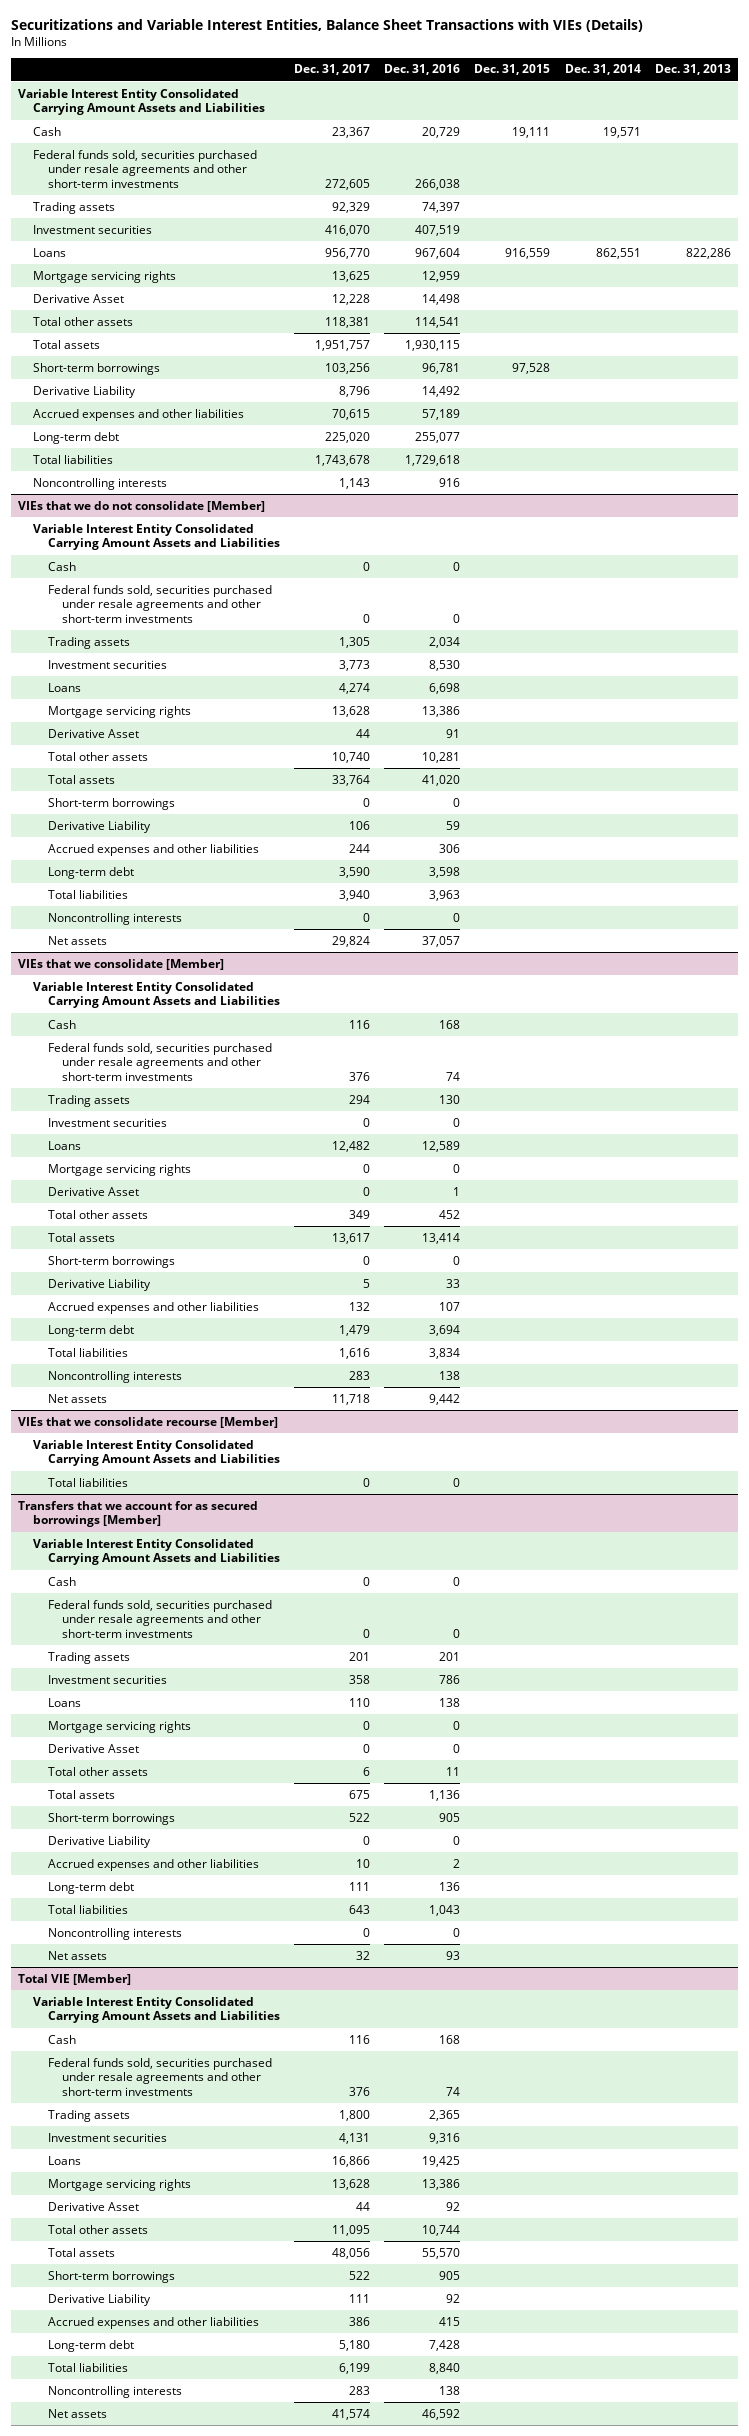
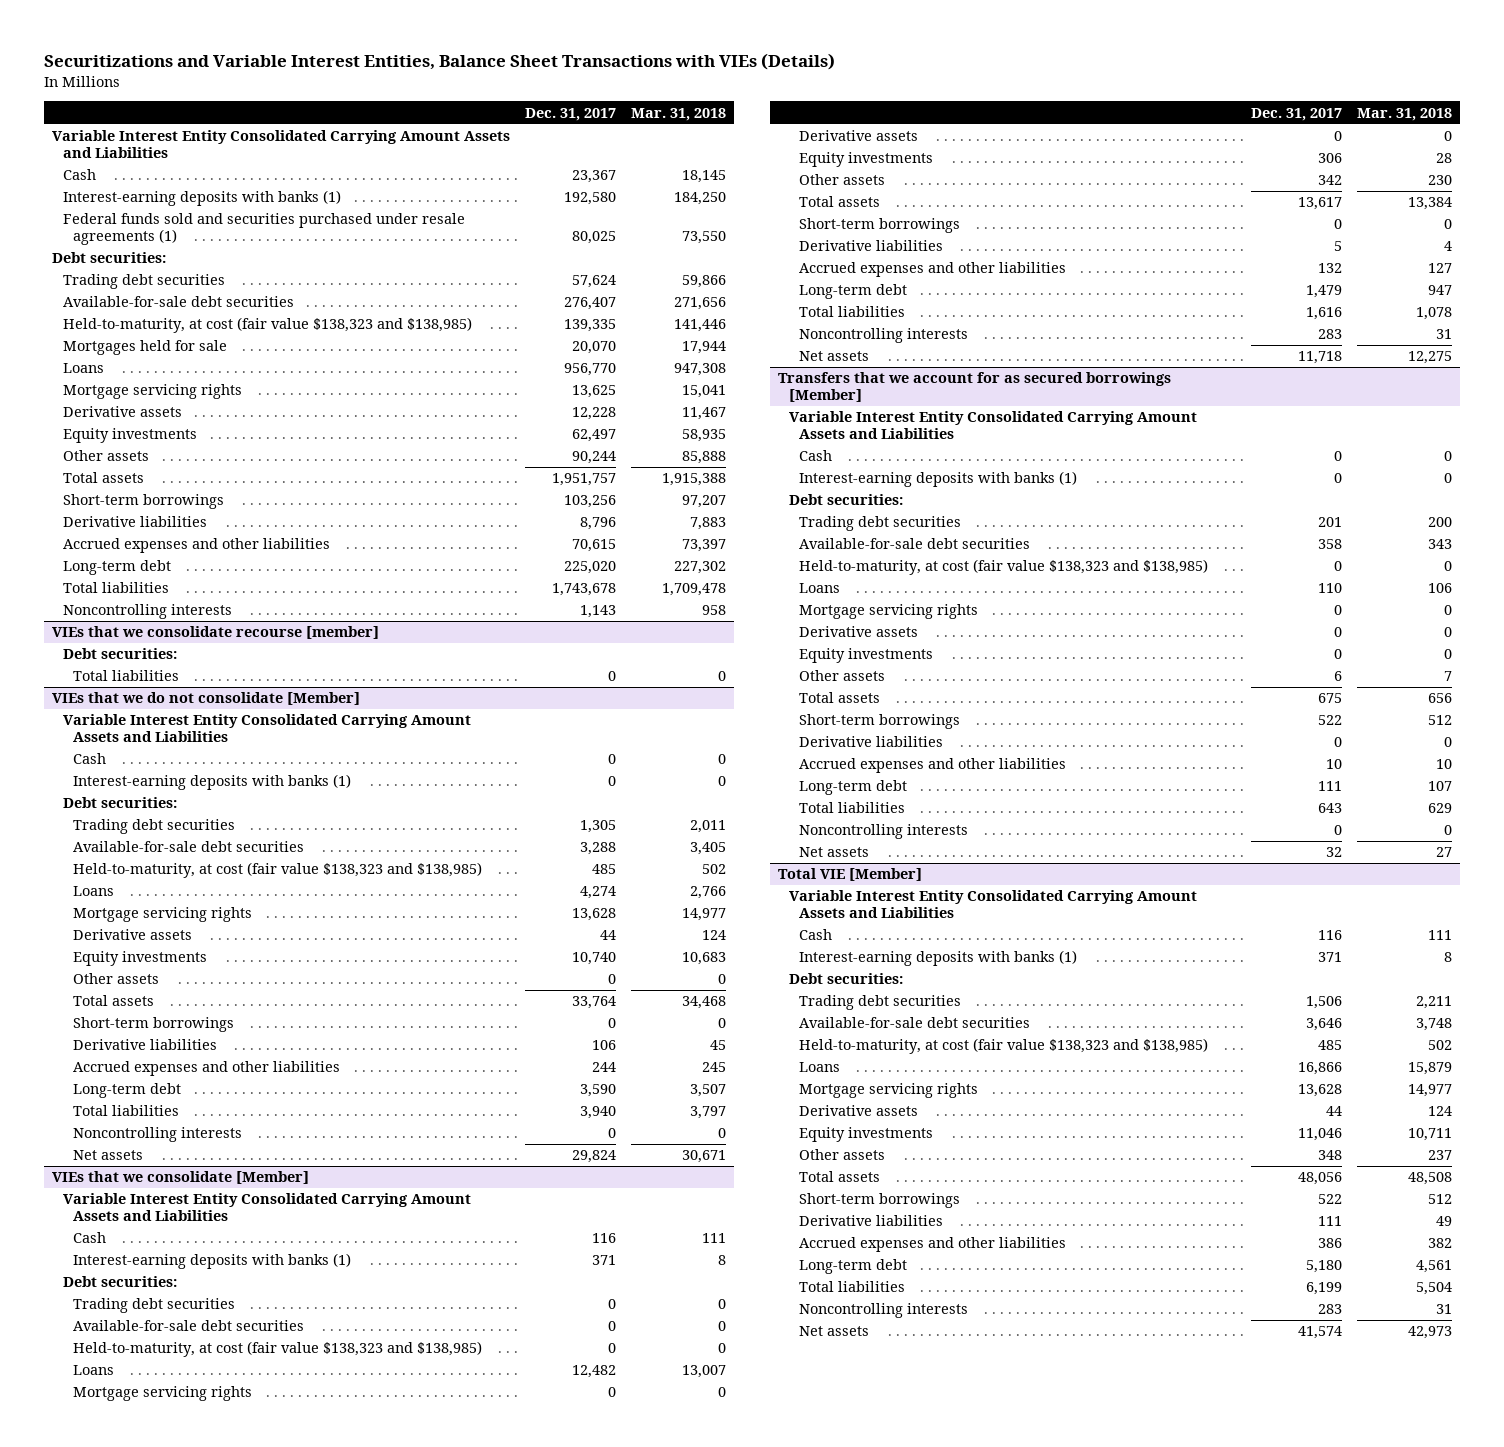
- | Dec. 31, 2017 | Dec. 31, 2016 | Dec. 31, 2015 | Dec. 31, 2014 | Dec. 31, 2013
+ | Dec. 31, 2017 | Mar. 31, 2018
- Federal funds sold, securities purchased under resale agreements and other short-term investments | 272,605 | 266,038 | | |
- Trading assets | 92,329 | 74,397 | | |
- Investment securities | 416,070 | 407,519 | | |
+ Interest-earning deposits with banks (1) | 192,580 | 184,250
+ Federal funds sold and securities purchased under resale agreements (1) | 80,025 | 73,550
+ Debt securities:
+ Trading debt securities | 57,624 | 59,866
+ Available-for-sale debt securities | 276,407 | 271,656
+ Held-to-maturity, at cost (fair value $138,323 and $138,985) | 139,335 | 141,446
+ Mortgages held for sale | 20,070 | 17,944
- Derivative Asset | 12,228 | 14,498 | | |
- Total other assets | 118,381 | 114,541 | | |
+ Derivative assets | 12,228 | 11,467
+ Equity investments | 62,497 | 58,935
+ Other assets | 90,244 | 85,888
- Derivative Liability | 8,796 | 14,492 | | |
+ Derivative liabilities | 8,796 | 7,883
+ VIEs that we consolidate recourse [member]
+ Debt securities:
+ Total liabilities | 0 | 0
@ VIEs that we do not consolidate [Member]
- Federal funds sold, securities purchased under resale agreements and other short-term investments | 0 | 0 | | |
- Trading assets | 1,305 | 2,034 | | |
- Investment securities | 3,773 | 8,530 | | |
+ Interest-earning deposits with banks (1) | 0 | 0
+ Debt securities:
+ Trading debt securities | 1,305 | 2,011
+ Available-for-sale debt securities | 3,288 | 3,405
+ Held-to-maturity, at cost (fair value $138,323 and $138,985) | 485 | 502
- Derivative Asset | 44 | 91 | | |
- Total other assets | 10,740 | 10,281 | | |
+ Derivative assets | 44 | 124
+ Equity investments | 10,740 | 10,683
+ Other assets | 0 | 0
- Derivative Liability | 106 | 59 | | |
+ Derivative liabilities | 106 | 45
@ VIEs that we consolidate [Member]
- Federal funds sold, securities purchased under resale agreements and other short-term investments | 376 | 74 | | |
- Trading assets | 294 | 130 | | |
- Investment securities | 0 | 0 | | |
+ Interest-earning deposits with banks (1) | 371 | 8
+ Debt securities:
+ Trading debt securities | 0 | 0
+ Available-for-sale debt securities | 0 | 0
+ Held-to-maturity, at cost (fair value $138,323 and $138,985) | 0 | 0
- Derivative Asset | 0 | 1 | | |
- Total other assets | 349 | 452 | | |
+ Derivative assets | 0 | 0
+ Equity investments | 306 | 28
+ Other assets | 342 | 230
- Derivative Liability | 5 | 33 | | |
+ Derivative liabilities | 5 | 4
- VIEs that we consolidate recourse [Member]
- Variable Interest Entity Consolidated Carrying Amount Assets and Liabilities
- Total liabilities | 0 | 0 | | |
@ Transfers that we account for as secured borrowings [Member]
- Federal funds sold, securities purchased under resale agreements and other short-term investments | 0 | 0 | | |
- Trading assets | 201 | 201 | | |
- Investment securities | 358 | 786 | | |
+ Interest-earning deposits with banks (1) | 0 | 0
+ Debt securities:
+ Trading debt securities | 201 | 200
+ Available-for-sale debt securities | 358 | 343
+ Held-to-maturity, at cost (fair value $138,323 and $138,985) | 0 | 0
- Derivative Asset | 0 | 0 | | |
- Total other assets | 6 | 11 | | |
+ Derivative assets | 0 | 0
+ Equity investments | 0 | 0
+ Other assets | 6 | 7
- Derivative Liability | 0 | 0 | | |
+ Derivative liabilities | 0 | 0
@ Total VIE [Member]
- Federal funds sold, securities purchased under resale agreements and other short-term investments | 376 | 74 | | |
- Trading assets | 1,800 | 2,365 | | |
- Investment securities | 4,131 | 9,316 | | |
+ Interest-earning deposits with banks (1) | 371 | 8
+ Debt securities:
+ Trading debt securities | 1,506 | 2,211
+ Available-for-sale debt securities | 3,646 | 3,748
+ Held-to-maturity, at cost (fair value $138,323 and $138,985) | 485 | 502
- Derivative Asset | 44 | 92 | | |
- Total other assets | 11,095 | 10,744 | | |
+ Derivative assets | 44 | 124
+ Equity investments | 11,046 | 10,711
+ Other assets | 348 | 237
- Derivative Liability | 111 | 92 | | |
+ Derivative liabilities | 111 | 49

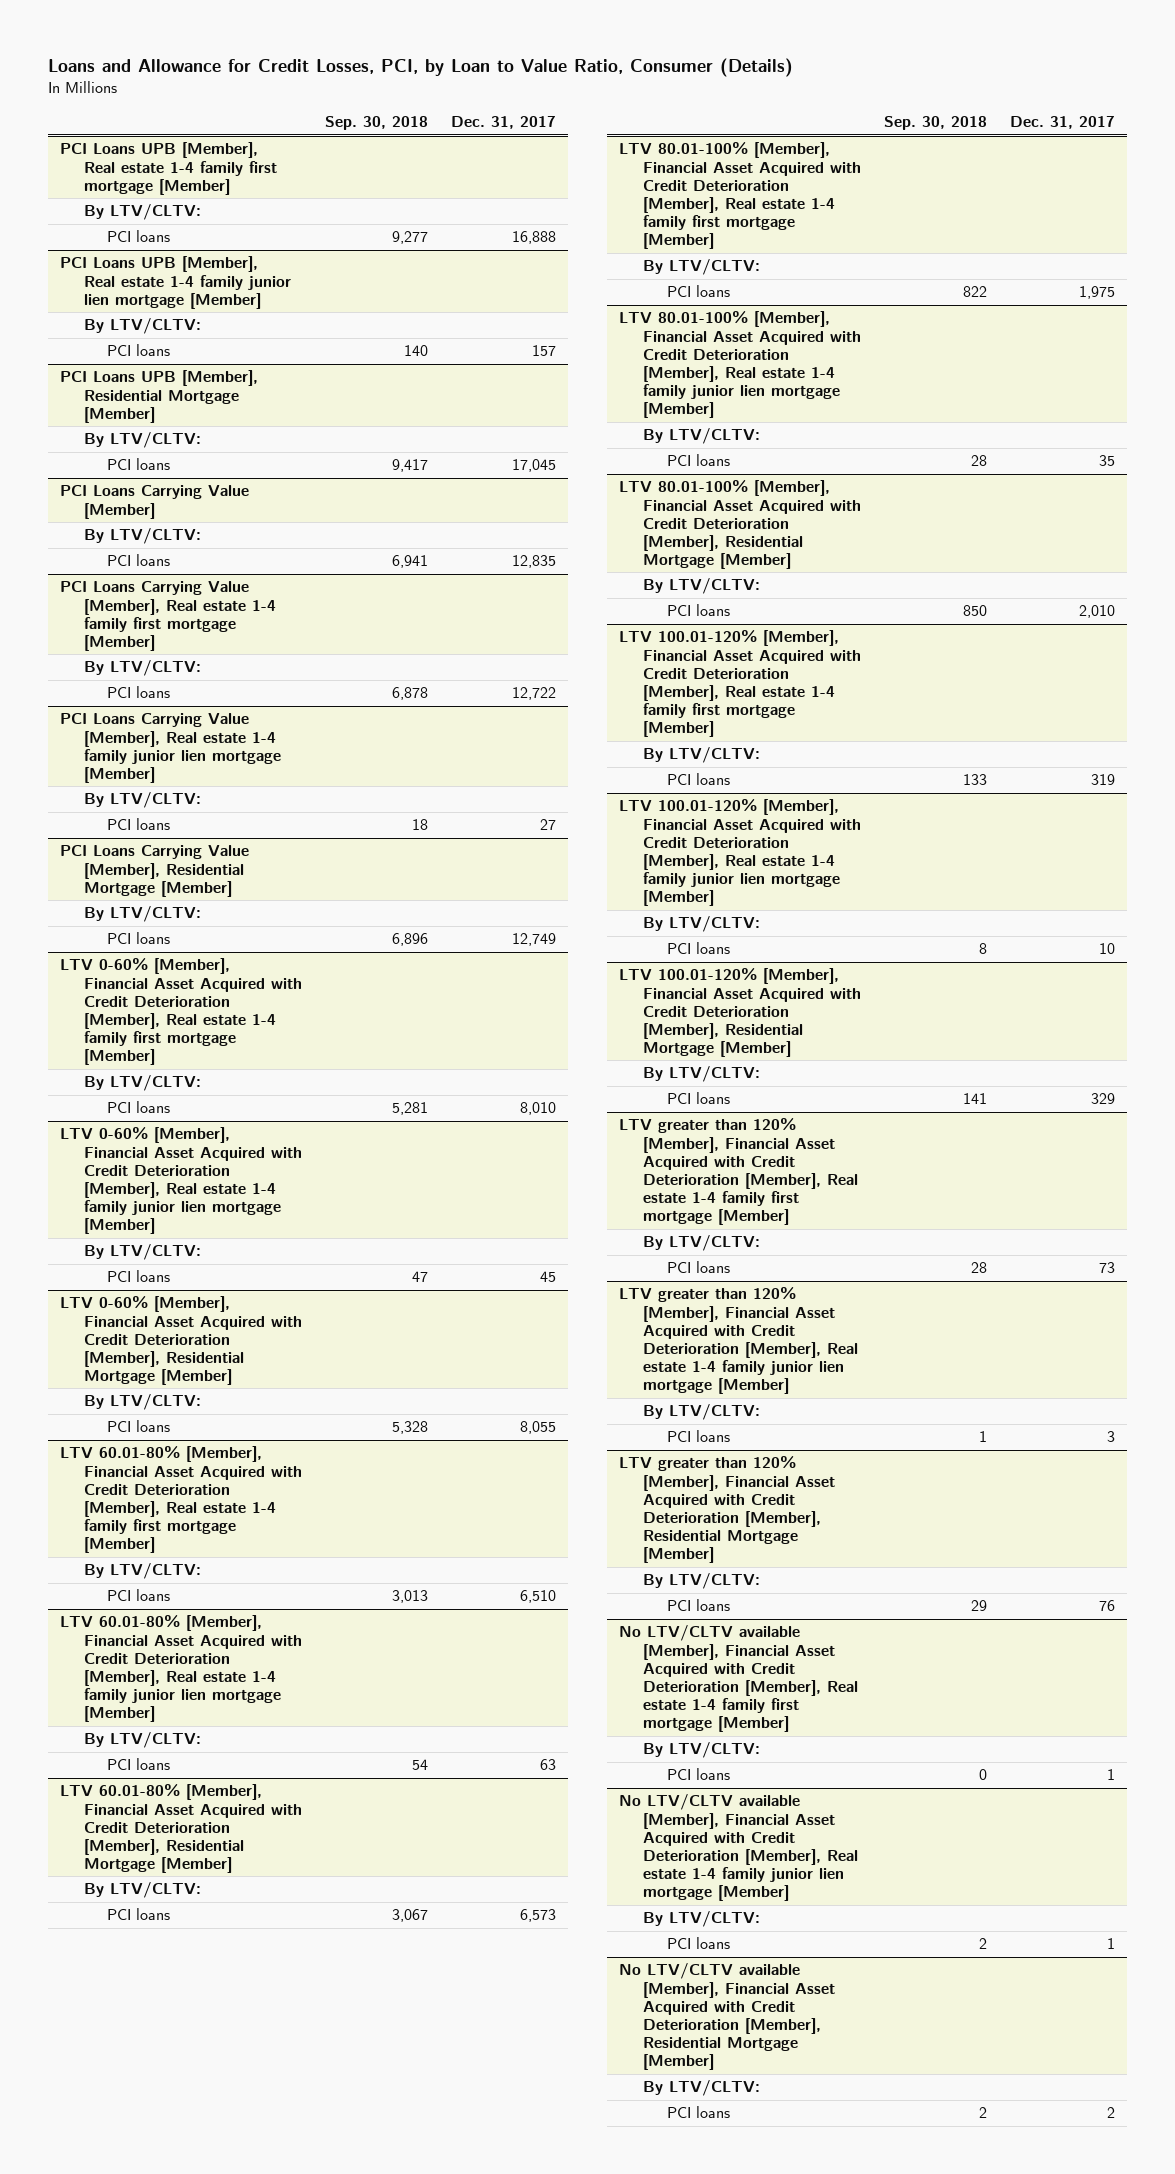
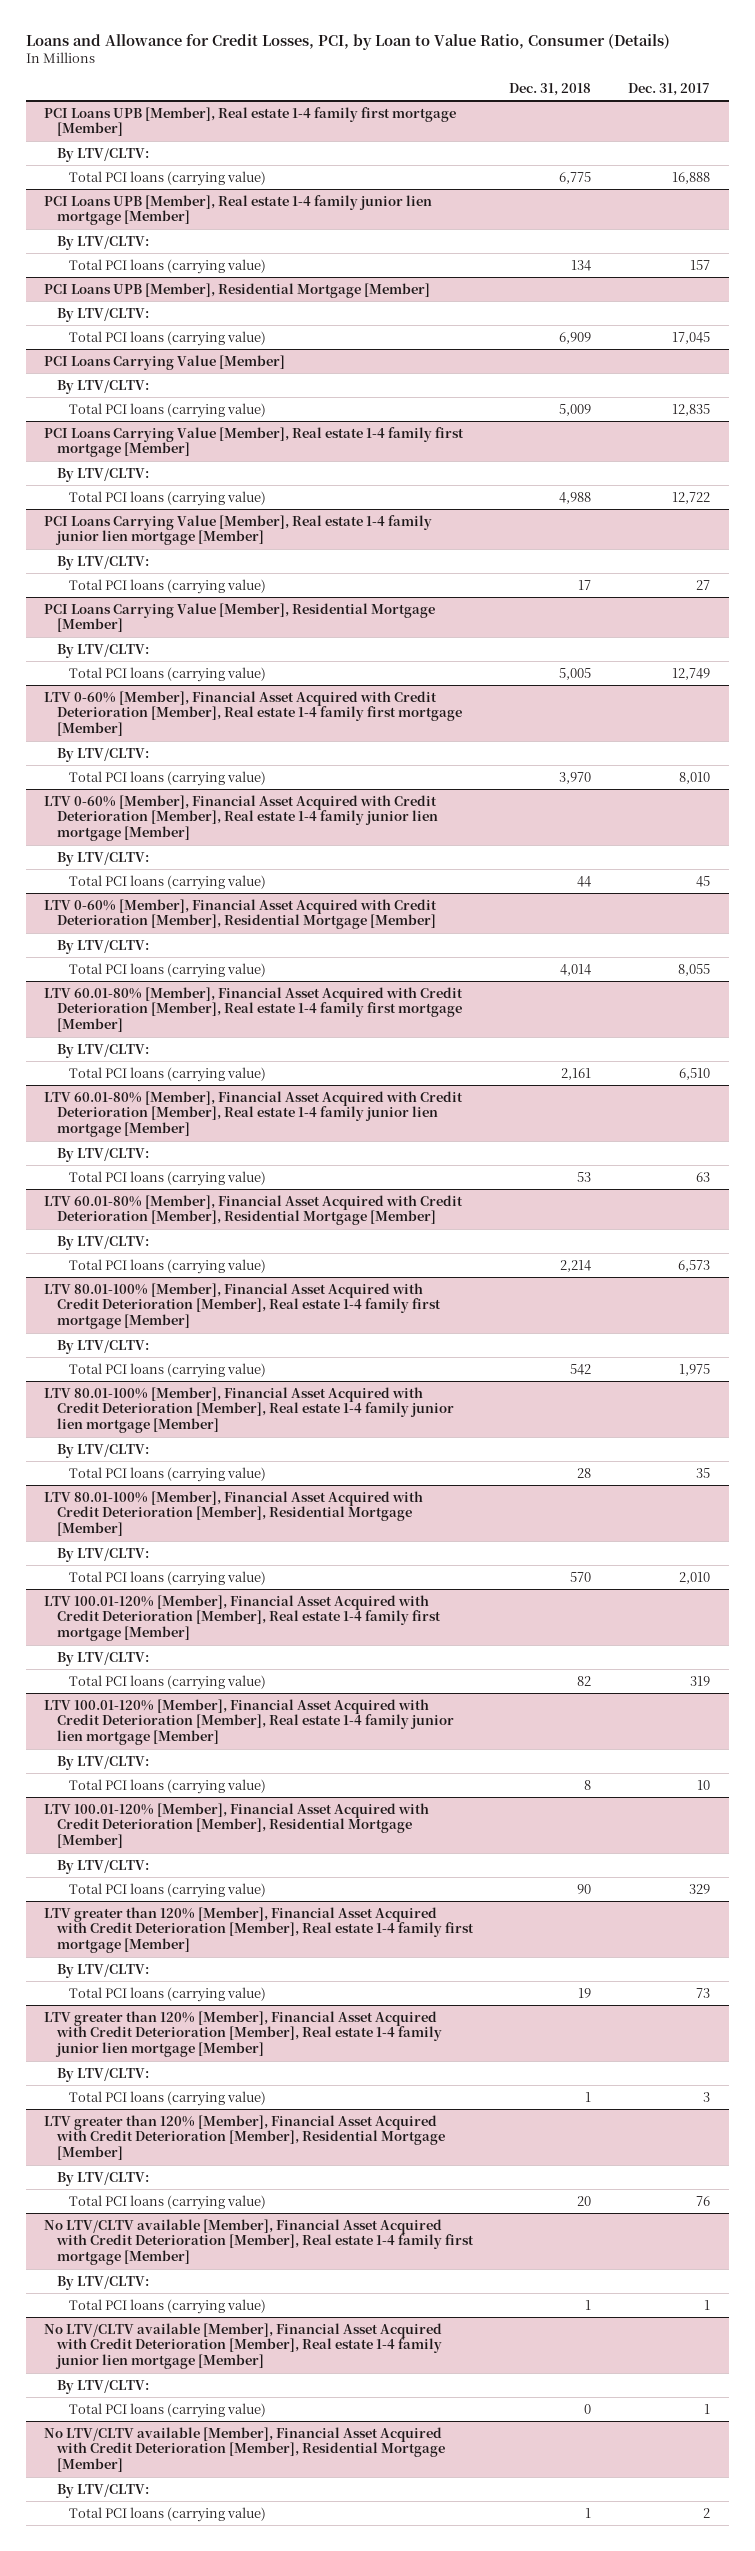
- | Sep. 30, 2018 | Dec. 31, 2017
+ | Dec. 31, 2018 | Dec. 31, 2017
@ PCI Loans UPB [Member], Real estate 1-4 family first mortgage [Member]
- PCI loans | 9,277 | 16,888
+ Total PCI loans (carrying value) | 6,775 | 16,888
@ PCI Loans UPB [Member], Real estate 1-4 family junior lien mortgage [Member]
- PCI loans | 140 | 157
+ Total PCI loans (carrying value) | 134 | 157
@ PCI Loans UPB [Member], Residential Mortgage [Member]
- PCI loans | 9,417 | 17,045
+ Total PCI loans (carrying value) | 6,909 | 17,045
@ PCI Loans Carrying Value [Member]
- PCI loans | 6,941 | 12,835
+ Total PCI loans (carrying value) | 5,009 | 12,835
@ PCI Loans Carrying Value [Member], Real estate 1-4 family first mortgage [Member]
- PCI loans | 6,878 | 12,722
+ Total PCI loans (carrying value) | 4,988 | 12,722
@ PCI Loans Carrying Value [Member], Real estate 1-4 family junior lien mortgage [Member]
- PCI loans | 18 | 27
+ Total PCI loans (carrying value) | 17 | 27
@ PCI Loans Carrying Value [Member], Residential Mortgage [Member]
- PCI loans | 6,896 | 12,749
+ Total PCI loans (carrying value) | 5,005 | 12,749
@ LTV 0-60% [Member], Financial Asset Acquired with Credit Deterioration [Member], Real estate 1-4 family first mortgage [Member]
- PCI loans | 5,281 | 8,010
+ Total PCI loans (carrying value) | 3,970 | 8,010
@ LTV 0-60% [Member], Financial Asset Acquired with Credit Deterioration [Member], Real estate 1-4 family junior lien mortgage [Member]
- PCI loans | 47 | 45
+ Total PCI loans (carrying value) | 44 | 45
@ LTV 0-60% [Member], Financial Asset Acquired with Credit Deterioration [Member], Residential Mortgage [Member]
- PCI loans | 5,328 | 8,055
+ Total PCI loans (carrying value) | 4,014 | 8,055
@ LTV 60.01-80% [Member], Financial Asset Acquired with Credit Deterioration [Member], Real estate 1-4 family first mortgage [Member]
- PCI loans | 3,013 | 6,510
+ Total PCI loans (carrying value) | 2,161 | 6,510
@ LTV 60.01-80% [Member], Financial Asset Acquired with Credit Deterioration [Member], Real estate 1-4 family junior lien mortgage [Member]
- PCI loans | 54 | 63
+ Total PCI loans (carrying value) | 53 | 63
@ LTV 60.01-80% [Member], Financial Asset Acquired with Credit Deterioration [Member], Residential Mortgage [Member]
- PCI loans | 3,067 | 6,573
+ Total PCI loans (carrying value) | 2,214 | 6,573
@ LTV 80.01-100% [Member], Financial Asset Acquired with Credit Deterioration [Member], Real estate 1-4 family first mortgage [Member]
- PCI loans | 822 | 1,975
+ Total PCI loans (carrying value) | 542 | 1,975
@ LTV 80.01-100% [Member], Financial Asset Acquired with Credit Deterioration [Member], Real estate 1-4 family junior lien mortgage [Member]
- PCI loans | 28 | 35
+ Total PCI loans (carrying value) | 28 | 35
@ LTV 80.01-100% [Member], Financial Asset Acquired with Credit Deterioration [Member], Residential Mortgage [Member]
- PCI loans | 850 | 2,010
+ Total PCI loans (carrying value) | 570 | 2,010
@ LTV 100.01-120% [Member], Financial Asset Acquired with Credit Deterioration [Member], Real estate 1-4 family first mortgage [Member]
- PCI loans | 133 | 319
+ Total PCI loans (carrying value) | 82 | 319
@ LTV 100.01-120% [Member], Financial Asset Acquired with Credit Deterioration [Member], Real estate 1-4 family junior lien mortgage [Member]
- PCI loans | 8 | 10
+ Total PCI loans (carrying value) | 8 | 10
@ LTV 100.01-120% [Member], Financial Asset Acquired with Credit Deterioration [Member], Residential Mortgage [Member]
- PCI loans | 141 | 329
+ Total PCI loans (carrying value) | 90 | 329
@ LTV greater than 120% [Member], Financial Asset Acquired with Credit Deterioration [Member], Real estate 1-4 family first mortgage [Member]
- PCI loans | 28 | 73
+ Total PCI loans (carrying value) | 19 | 73
@ LTV greater than 120% [Member], Financial Asset Acquired with Credit Deterioration [Member], Real estate 1-4 family junior lien mortgage [Member]
- PCI loans | 1 | 3
+ Total PCI loans (carrying value) | 1 | 3
@ LTV greater than 120% [Member], Financial Asset Acquired with Credit Deterioration [Member], Residential Mortgage [Member]
- PCI loans | 29 | 76
+ Total PCI loans (carrying value) | 20 | 76
@ No LTV/CLTV available [Member], Financial Asset Acquired with Credit Deterioration [Member], Real estate 1-4 family first mortgage [Member]
- PCI loans | 0 | 1
+ Total PCI loans (carrying value) | 1 | 1
@ No LTV/CLTV available [Member], Financial Asset Acquired with Credit Deterioration [Member], Real estate 1-4 family junior lien mortgage [Member]
- PCI loans | 2 | 1
+ Total PCI loans (carrying value) | 0 | 1
@ No LTV/CLTV available [Member], Financial Asset Acquired with Credit Deterioration [Member], Residential Mortgage [Member]
- PCI loans | 2 | 2
+ Total PCI loans (carrying value) | 1 | 2

